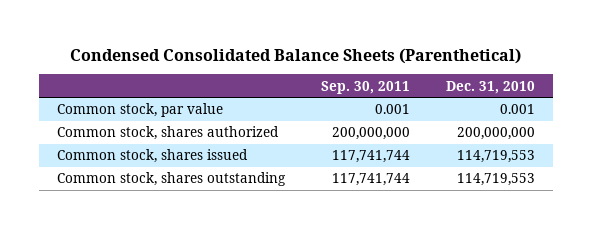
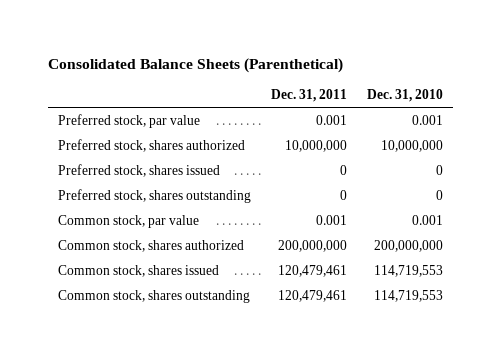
- Condensed Consolidated Balance Sheets (Parenthetical)
+ Consolidated Balance Sheets (Parenthetical)
- | Sep. 30, 2011 | Dec. 31, 2010
+ | Dec. 31, 2011 | Dec. 31, 2010
+ Preferred stock, par value | 0.001 | 0.001
+ Preferred stock, shares authorized | 10,000,000 | 10,000,000
+ Preferred stock, shares issued | 0 | 0
+ Preferred stock, shares outstanding | 0 | 0

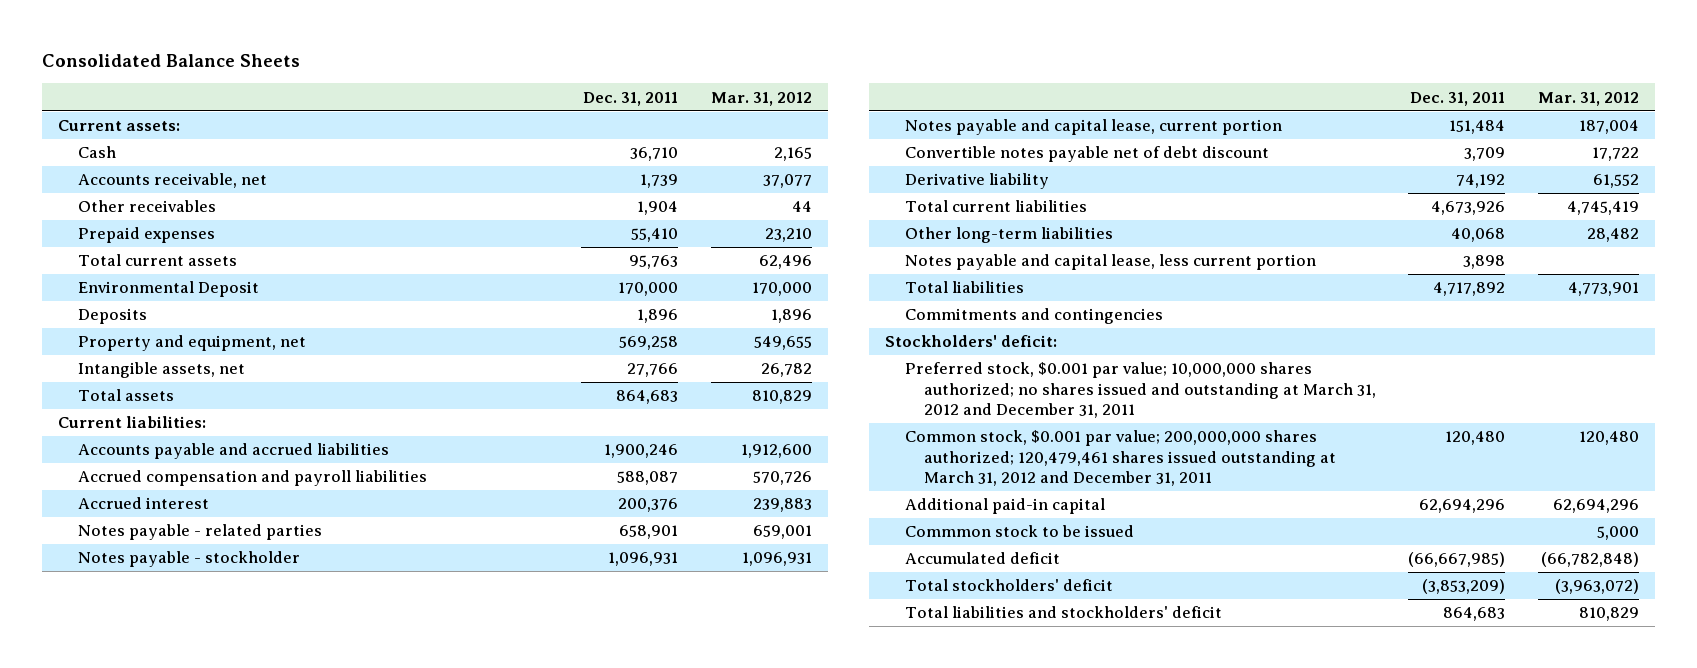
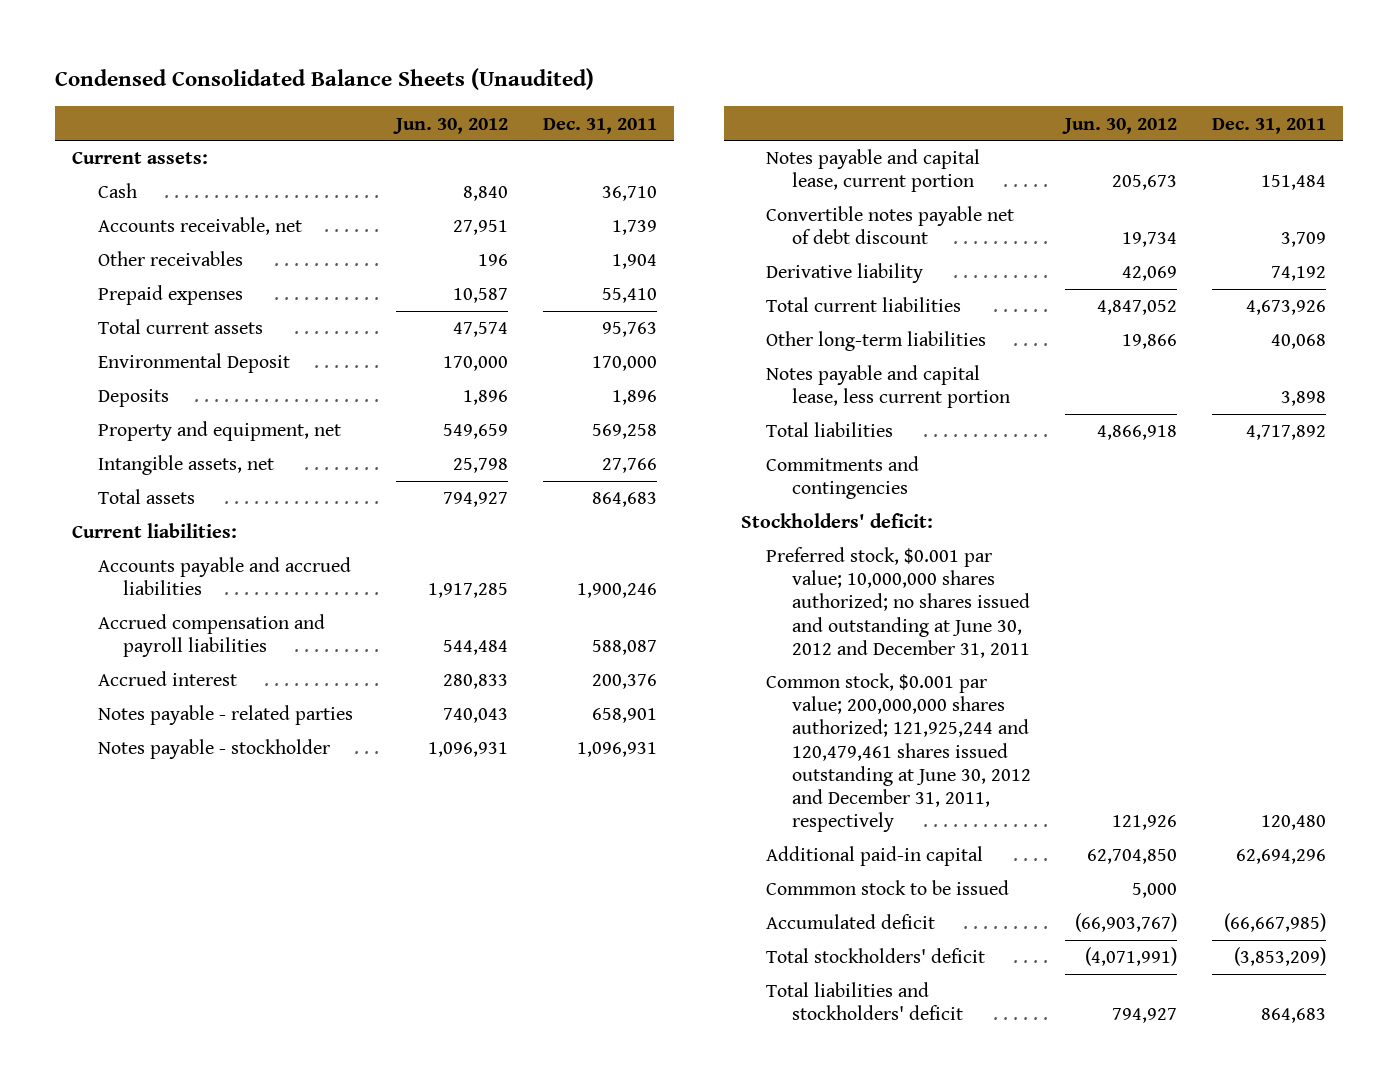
- Consolidated Balance Sheets
+ Condensed Consolidated Balance Sheets (Unaudited)
- | Dec. 31, 2011 | Mar. 31, 2012
+ | Jun. 30, 2012 | Dec. 31, 2011
- Preferred stock, $0.001 par value; 10,000,000 shares authorized; no shares issued and outstanding at March 31, 2012 and December 31, 2011
- Common stock, $0.001 par value; 200,000,000 shares authorized; 120,479,461 shares issued outstanding at March 31, 2012 and December 31, 2011 | 120,480 | 120,480
+ Preferred stock, $0.001 par value; 10,000,000 shares authorized; no shares issued and outstanding at June 30, 2012 and December 31, 2011
+ Common stock, $0.001 par value; 200,000,000 shares authorized; 121,925,244 and 120,479,461 shares issued outstanding at June 30, 2012 and December 31, 2011, respectively | 121,926 | 120,480

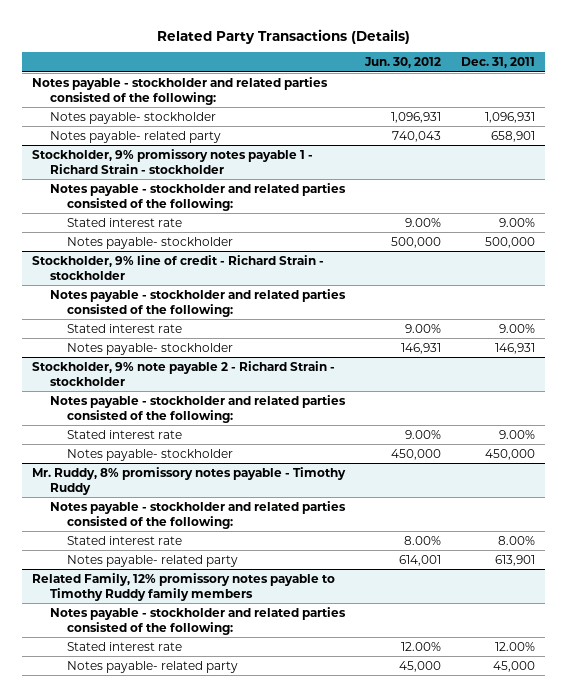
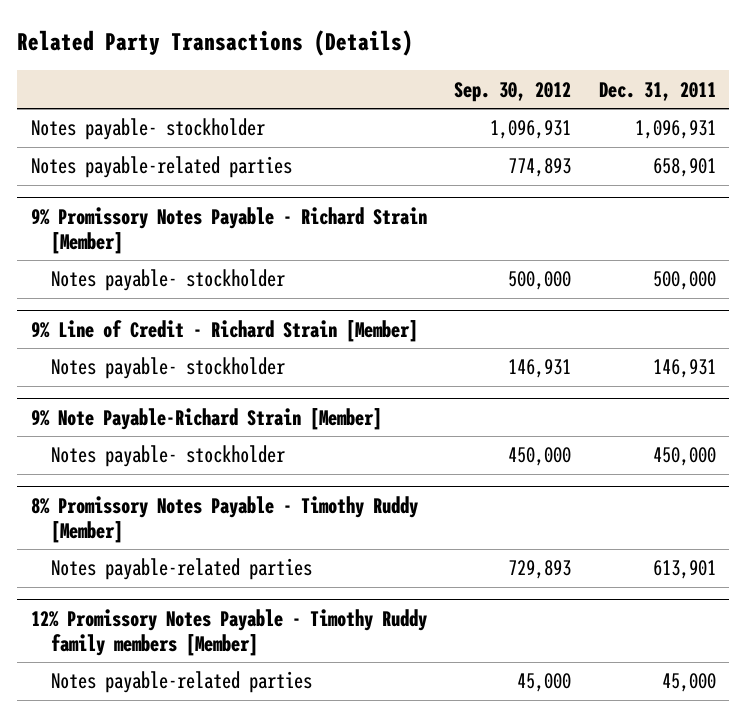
- | Jun. 30, 2012 | Dec. 31, 2011
+ | Sep. 30, 2012 | Dec. 31, 2011
- Notes payable - stockholder and related parties consisted of the following:
- Notes payable- related party | 740,043 | 658,901
- Stockholder, 9% promissory notes payable 1 - Richard Strain - stockholder
- Notes payable - stockholder and related parties consisted of the following:
- Stated interest rate | 9.00% | 9.00%
+ Notes payable-related parties | 774,893 | 658,901
+ 9% Promissory Notes Payable - Richard Strain [Member]
- Stockholder, 9% line of credit - Richard Strain - stockholder
- Notes payable - stockholder and related parties consisted of the following:
- Stated interest rate | 9.00% | 9.00%
+ 9% Line of Credit - Richard Strain [Member]
- Stockholder, 9% note payable 2 - Richard Strain - stockholder
- Notes payable - stockholder and related parties consisted of the following:
- Stated interest rate | 9.00% | 9.00%
+ 9% Note Payable-Richard Strain [Member]
- Mr. Ruddy, 8% promissory notes payable - Timothy Ruddy
- Notes payable - stockholder and related parties consisted of the following:
- Stated interest rate | 8.00% | 8.00%
- Notes payable- related party | 614,001 | 613,901
- Related Family, 12% promissory notes payable to Timothy Ruddy family members
- Notes payable - stockholder and related parties consisted of the following:
- Stated interest rate | 12.00% | 12.00%
- Notes payable- related party | 45,000 | 45,000
+ 8% Promissory Notes Payable - Timothy Ruddy [Member]
+ Notes payable-related parties | 729,893 | 613,901
+ 12% Promissory Notes Payable - Timothy Ruddy family members [Member]
+ Notes payable-related parties | 45,000 | 45,000

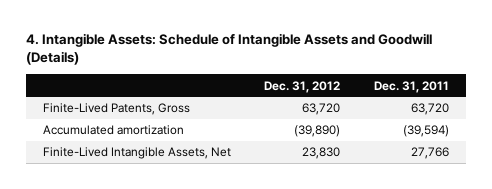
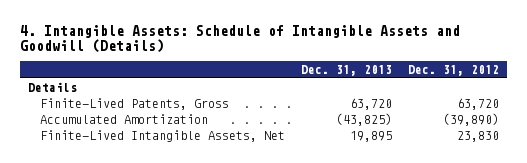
- | Dec. 31, 2012 | Dec. 31, 2011
+ | Dec. 31, 2013 | Dec. 31, 2012
+ Details
- Accumulated amortization | (39,890) | (39,594)
+ Accumulated Amortization | (43,825) | (39,890)

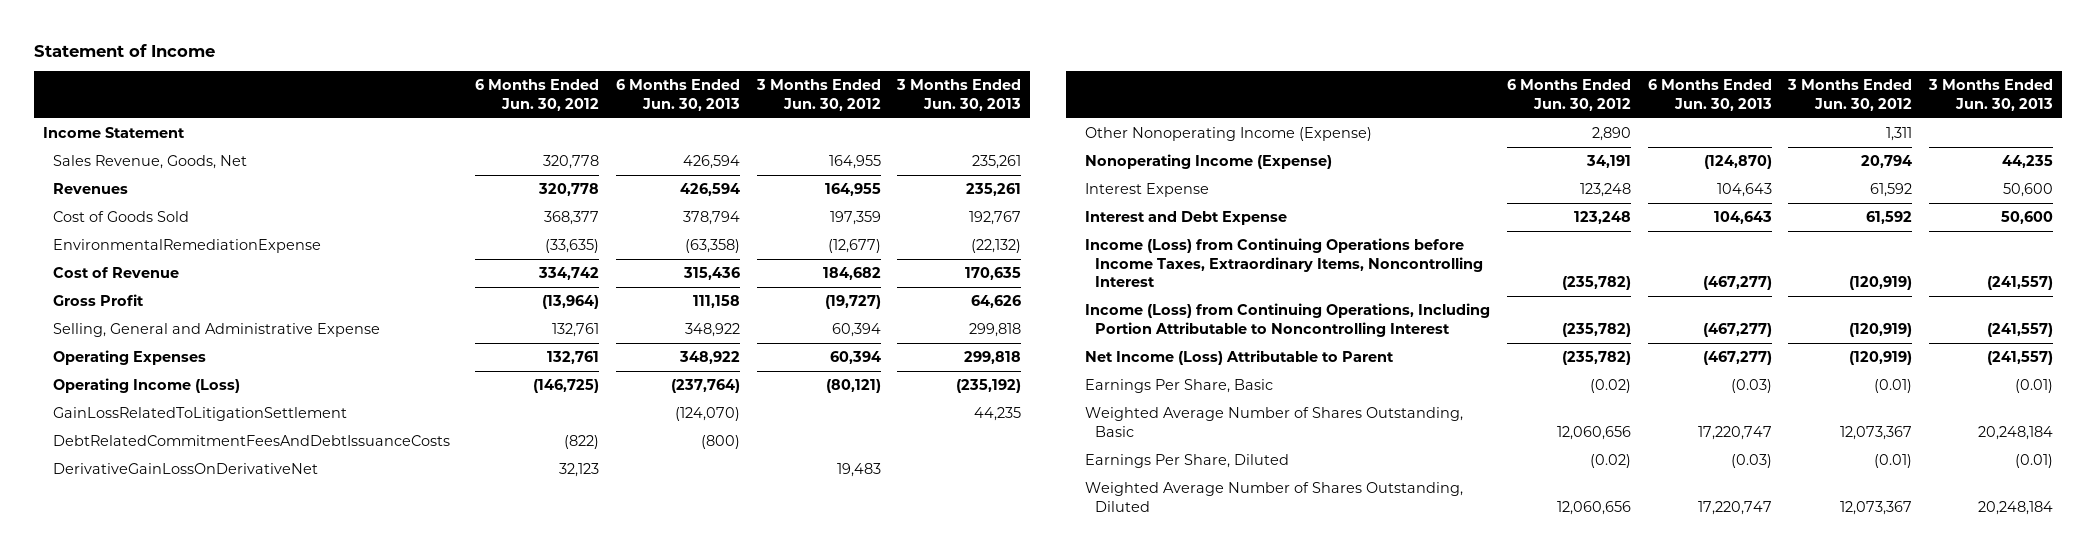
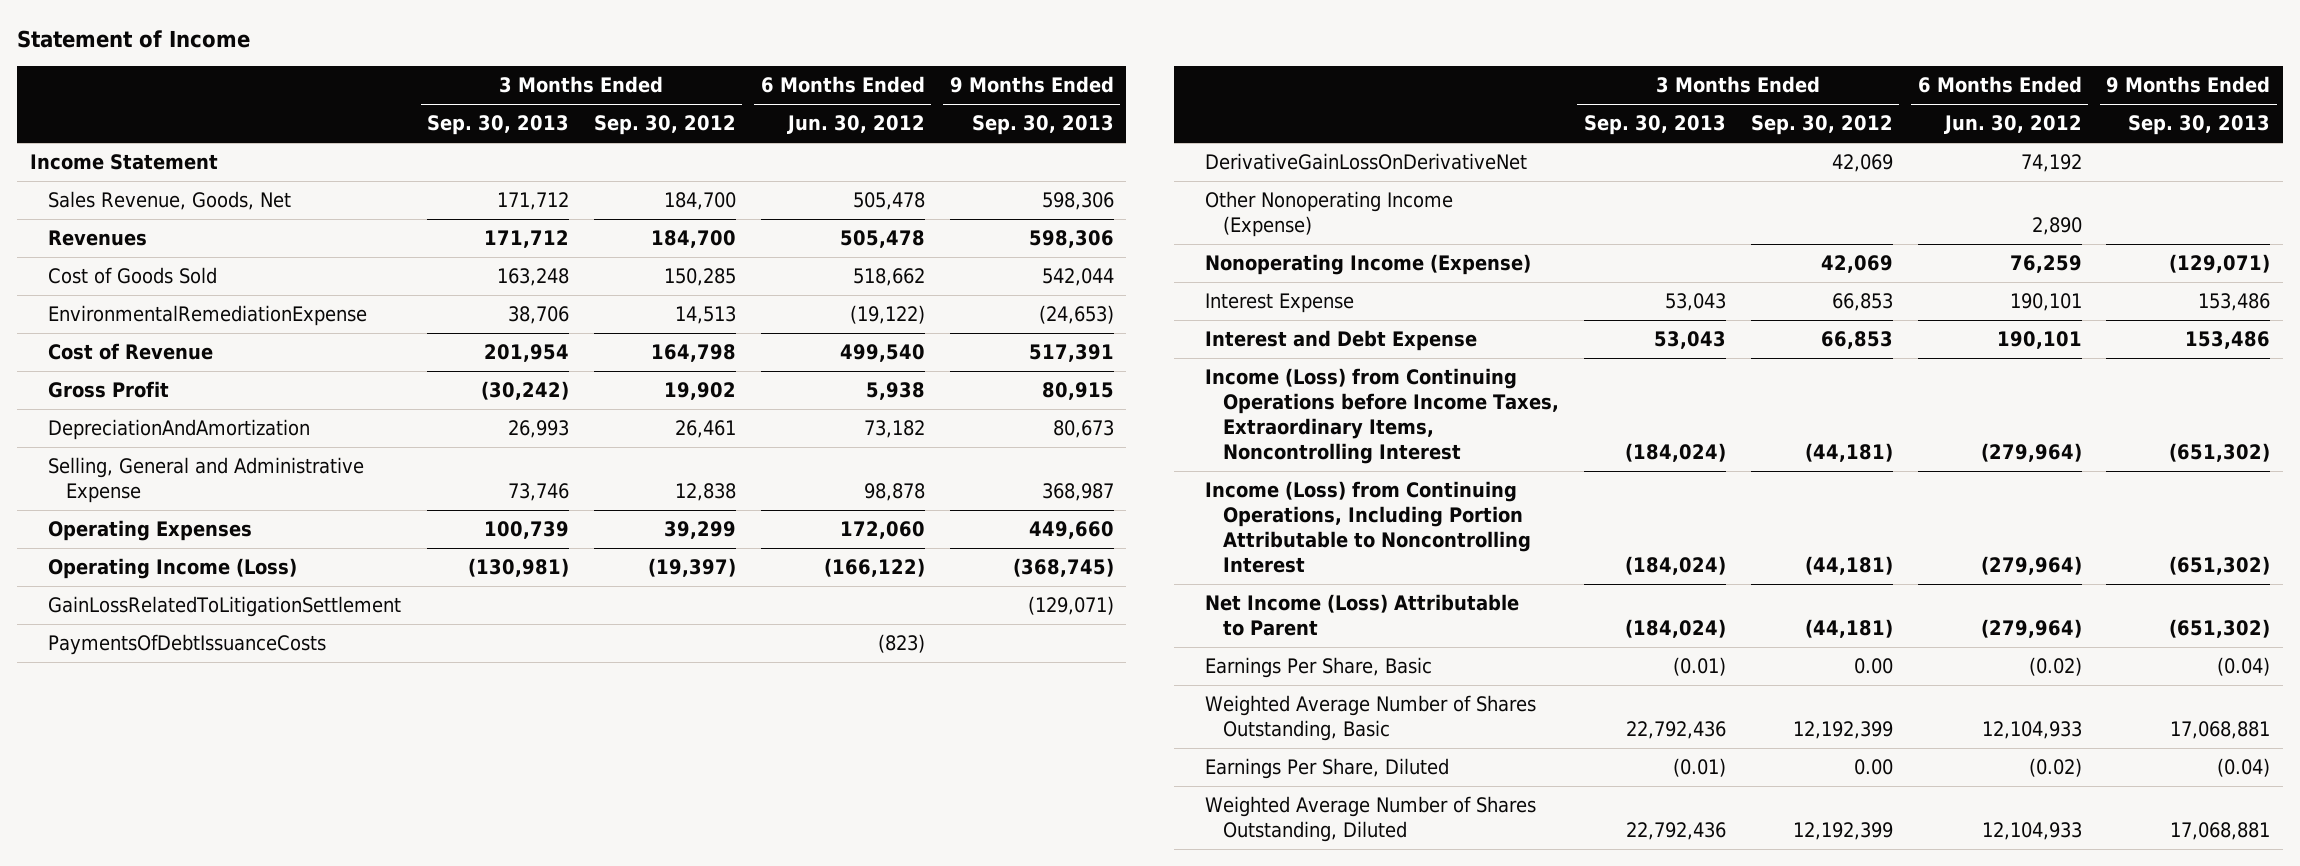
- | 6 Months Ended Jun. 30, 2012 | 6 Months Ended Jun. 30, 2013 | 3 Months Ended Jun. 30, 2012 | 3 Months Ended Jun. 30, 2013
+ | 3 Months Ended Sep. 30, 2013 | 3 Months Ended Sep. 30, 2012 | 6 Months Ended Jun. 30, 2012 | 9 Months Ended Sep. 30, 2013
- Sales Revenue, Goods, Net | 320,778 | 426,594 | 164,955 | 235,261
- Revenues | 320,778 | 426,594 | 164,955 | 235,261
- Cost of Goods Sold | 368,377 | 378,794 | 197,359 | 192,767
- EnvironmentalRemediationExpense | (33,635) | (63,358) | (12,677) | (22,132)
- Cost of Revenue | 334,742 | 315,436 | 184,682 | 170,635
- Gross Profit | (13,964) | 111,158 | (19,727) | 64,626
- Selling, General and Administrative Expense | 132,761 | 348,922 | 60,394 | 299,818
- Operating Expenses | 132,761 | 348,922 | 60,394 | 299,818
- Operating Income (Loss) | (146,725) | (237,764) | (80,121) | (235,192)
+ Sales Revenue, Goods, Net | 171,712 | 184,700 | 505,478 | 598,306
+ Revenues | 171,712 | 184,700 | 505,478 | 598,306
+ Cost of Goods Sold | 163,248 | 150,285 | 518,662 | 542,044
+ EnvironmentalRemediationExpense | 38,706 | 14,513 | (19,122) | (24,653)
+ Cost of Revenue | 201,954 | 164,798 | 499,540 | 517,391
+ Gross Profit | (30,242) | 19,902 | 5,938 | 80,915
+ DepreciationAndAmortization | 26,993 | 26,461 | 73,182 | 80,673
+ Selling, General and Administrative Expense | 73,746 | 12,838 | 98,878 | 368,987
+ Operating Expenses | 100,739 | 39,299 | 172,060 | 449,660
+ Operating Income (Loss) | (130,981) | (19,397) | (166,122) | (368,745)
- DebtRelatedCommitmentFeesAndDebtIssuanceCosts | (822) | (800) | |
- DerivativeGainLossOnDerivativeNet | 32,123 | | 19,483 |
+ PaymentsOfDebtIssuanceCosts | | | (823) |
+ DerivativeGainLossOnDerivativeNet | | 42,069 | 74,192 |
- Nonoperating Income (Expense) | 34,191 | (124,870) | 20,794 | 44,235
- Interest Expense | 123,248 | 104,643 | 61,592 | 50,600
- Interest and Debt Expense | 123,248 | 104,643 | 61,592 | 50,600
- Income (Loss) from Continuing Operations before Income Taxes, Extraordinary Items, Noncontrolling Interest | (235,782) | (467,277) | (120,919) | (241,557)
- Income (Loss) from Continuing Operations, Including Portion Attributable to Noncontrolling Interest | (235,782) | (467,277) | (120,919) | (241,557)
- Net Income (Loss) Attributable to Parent | (235,782) | (467,277) | (120,919) | (241,557)
+ Nonoperating Income (Expense) | | 42,069 | 76,259 | (129,071)
+ Interest Expense | 53,043 | 66,853 | 190,101 | 153,486
+ Interest and Debt Expense | 53,043 | 66,853 | 190,101 | 153,486
+ Income (Loss) from Continuing Operations before Income Taxes, Extraordinary Items, Noncontrolling Interest | (184,024) | (44,181) | (279,964) | (651,302)
+ Income (Loss) from Continuing Operations, Including Portion Attributable to Noncontrolling Interest | (184,024) | (44,181) | (279,964) | (651,302)
+ Net Income (Loss) Attributable to Parent | (184,024) | (44,181) | (279,964) | (651,302)
- Weighted Average Number of Shares Outstanding, Basic | 12,060,656 | 17,220,747 | 12,073,367 | 20,248,184
+ Weighted Average Number of Shares Outstanding, Basic | 22,792,436 | 12,192,399 | 12,104,933 | 17,068,881
- Weighted Average Number of Shares Outstanding, Diluted | 12,060,656 | 17,220,747 | 12,073,367 | 20,248,184
+ Weighted Average Number of Shares Outstanding, Diluted | 22,792,436 | 12,192,399 | 12,104,933 | 17,068,881

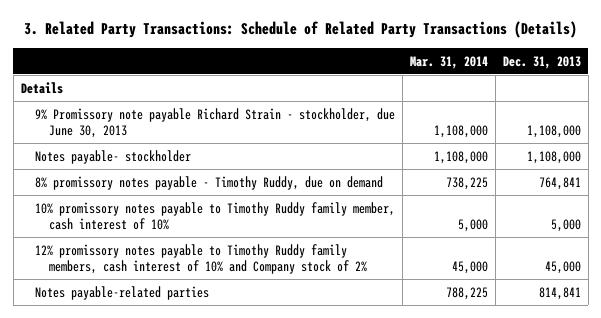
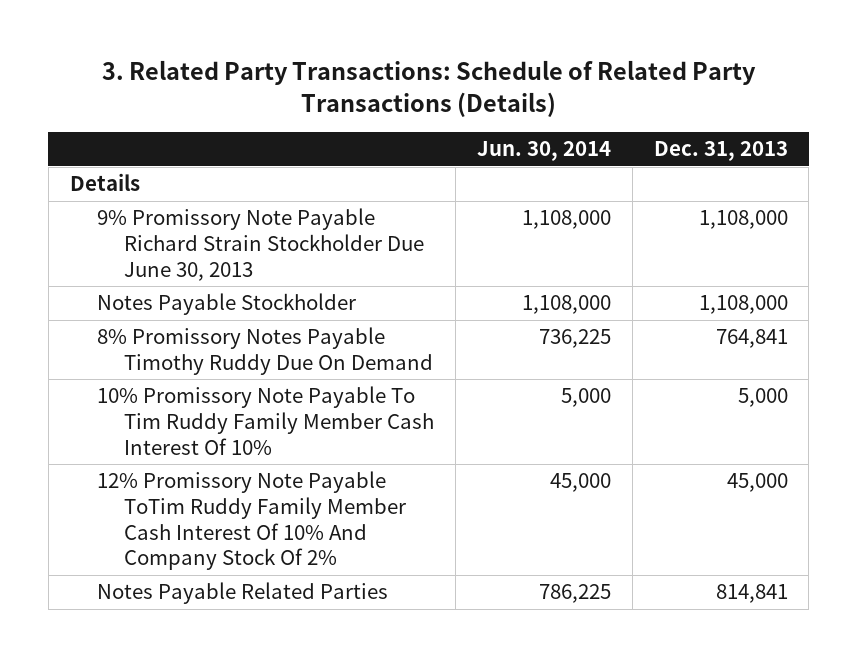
- | Mar. 31, 2014 | Dec. 31, 2013
+ | Jun. 30, 2014 | Dec. 31, 2013
- 9% Promissory note payable Richard Strain - stockholder, due June 30, 2013 | 1,108,000 | 1,108,000
- Notes payable- stockholder | 1,108,000 | 1,108,000
- 8% promissory notes payable - Timothy Ruddy, due on demand | 738,225 | 764,841
- 10% promissory notes payable to Timothy Ruddy family member, cash interest of 10% | 5,000 | 5,000
- 12% promissory notes payable to Timothy Ruddy family members, cash interest of 10% and Company stock of 2% | 45,000 | 45,000
- Notes payable-related parties | 788,225 | 814,841
+ 9% Promissory Note Payable Richard Strain Stockholder Due June 30, 2013 | 1,108,000 | 1,108,000
+ Notes Payable Stockholder | 1,108,000 | 1,108,000
+ 8% Promissory Notes Payable Timothy Ruddy Due On Demand | 736,225 | 764,841
+ 10% Promissory Note Payable To Tim Ruddy Family Member Cash Interest Of 10% | 5,000 | 5,000
+ 12% Promissory Note Payable ToTim Ruddy Family Member Cash Interest Of 10% And Company Stock Of 2% | 45,000 | 45,000
+ Notes Payable Related Parties | 786,225 | 814,841

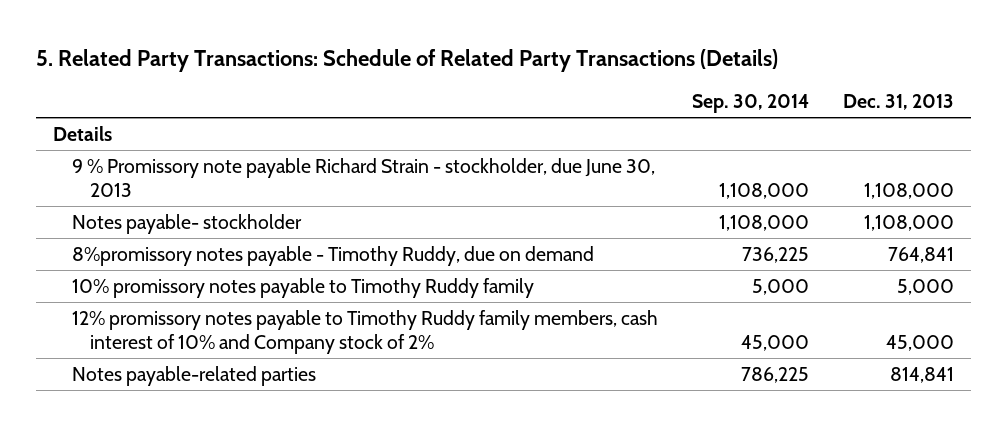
- 3. Related Party Transactions: Schedule of Related Party Transactions (Details)
+ 5. Related Party Transactions: Schedule of Related Party Transactions (Details)
- | Jun. 30, 2014 | Dec. 31, 2013
+ | Sep. 30, 2014 | Dec. 31, 2013
- 9% Promissory Note Payable Richard Strain Stockholder Due June 30, 2013 | 1,108,000 | 1,108,000
- Notes Payable Stockholder | 1,108,000 | 1,108,000
- 8% Promissory Notes Payable Timothy Ruddy Due On Demand | 736,225 | 764,841
- 10% Promissory Note Payable To Tim Ruddy Family Member Cash Interest Of 10% | 5,000 | 5,000
- 12% Promissory Note Payable ToTim Ruddy Family Member Cash Interest Of 10% And Company Stock Of 2% | 45,000 | 45,000
- Notes Payable Related Parties | 786,225 | 814,841
+ 9 % Promissory note payable Richard Strain - stockholder, due June 30, 2013 | 1,108,000 | 1,108,000
+ Notes payable- stockholder | 1,108,000 | 1,108,000
+ 8%promissory notes payable - Timothy Ruddy, due on demand | 736,225 | 764,841
+ 10% promissory notes payable to Timothy Ruddy family | 5,000 | 5,000
+ 12% promissory notes payable to Timothy Ruddy family members, cash interest of 10% and Company stock of 2% | 45,000 | 45,000
+ Notes payable-related parties | 786,225 | 814,841

